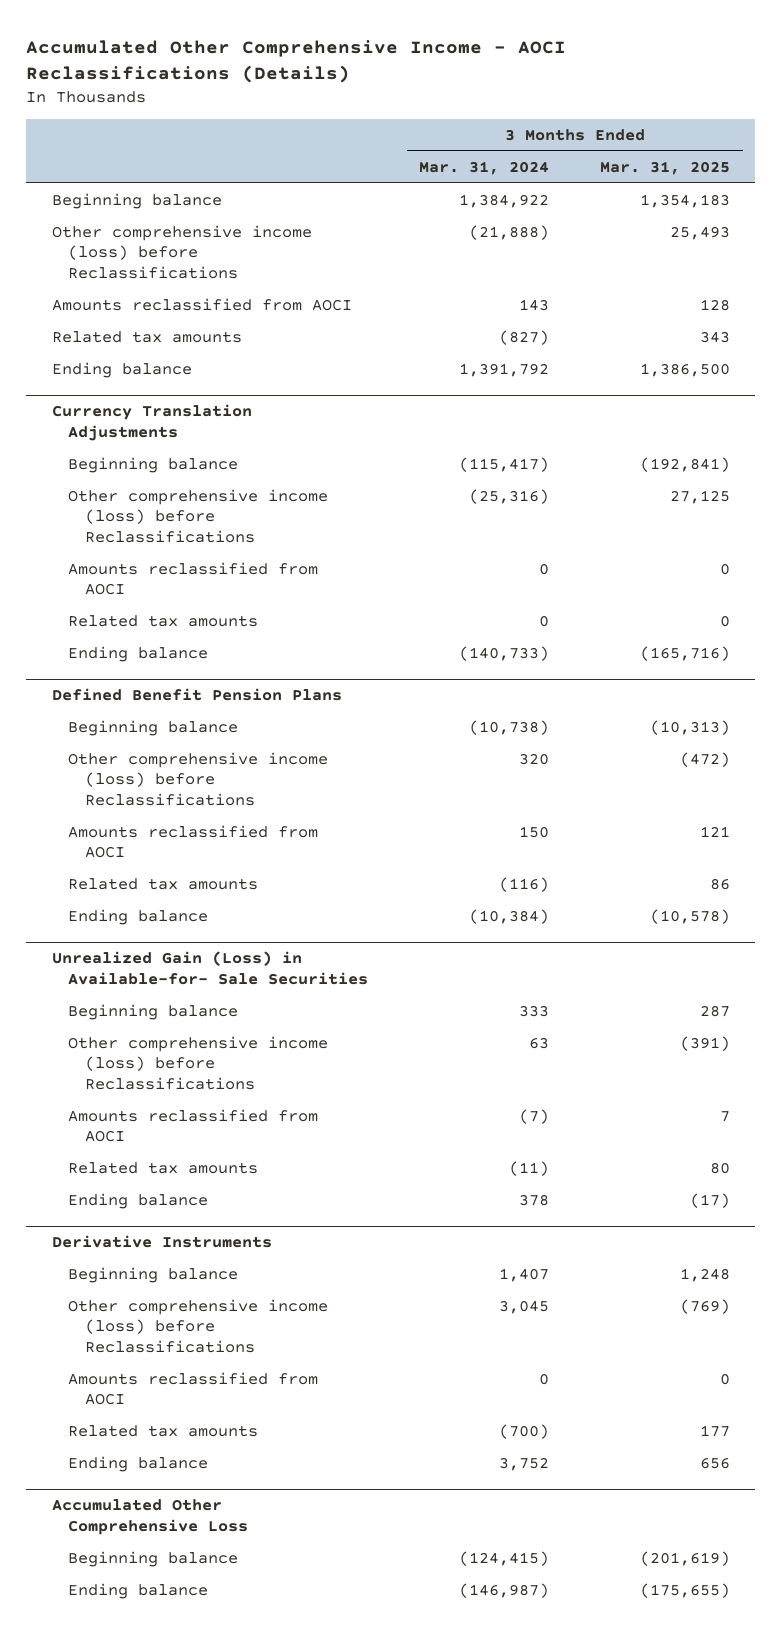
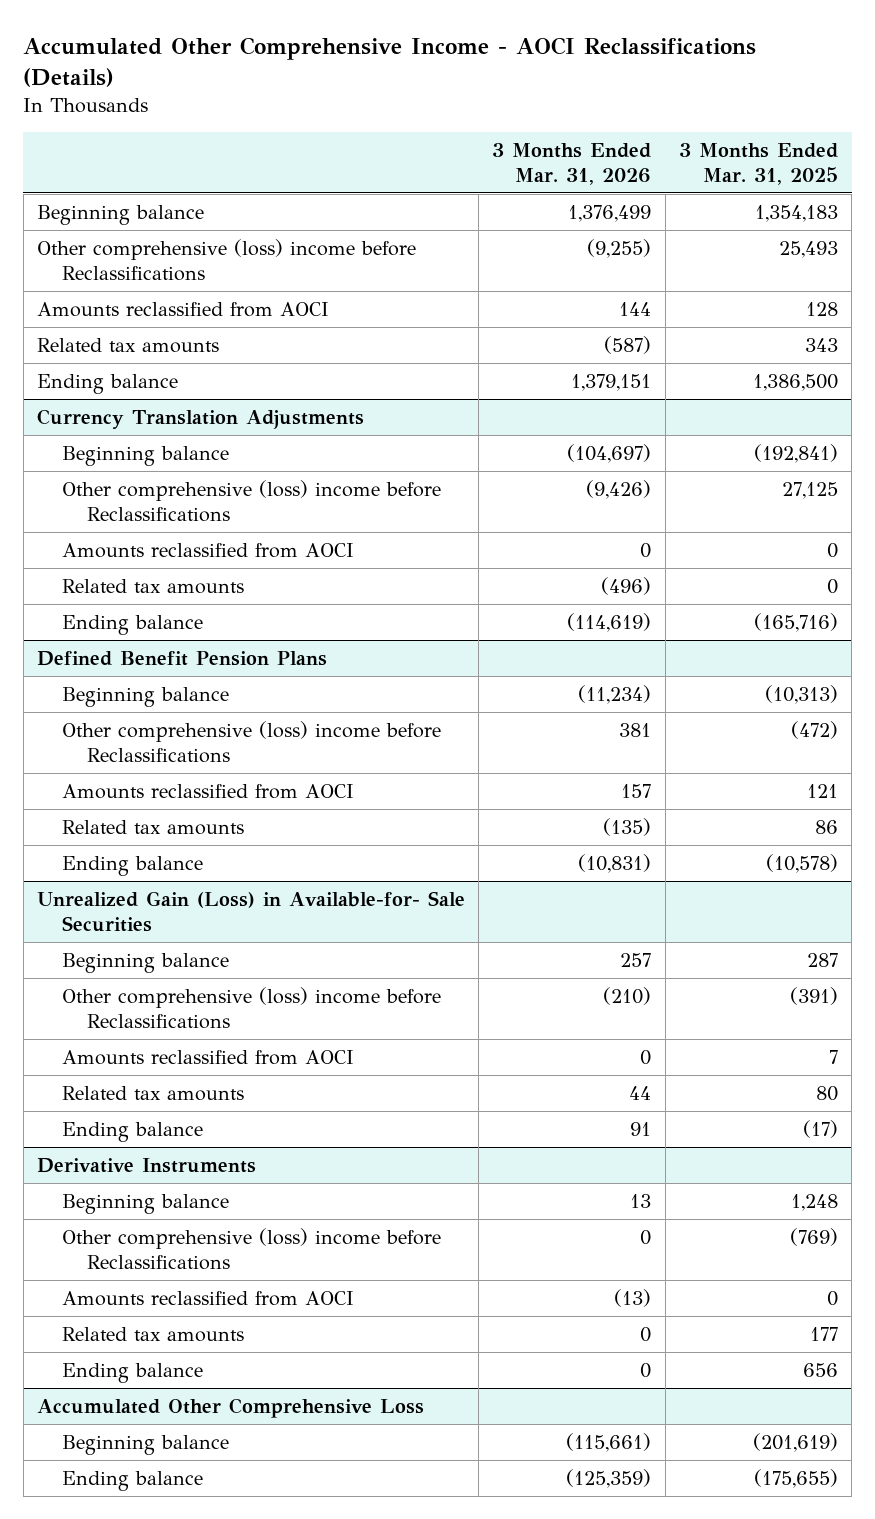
- | 3 Months Ended Mar. 31, 2024 | 3 Months Ended Mar. 31, 2025
+ | 3 Months Ended Mar. 31, 2026 | 3 Months Ended Mar. 31, 2025
- Other comprehensive income (loss) before Reclassifications | (21,888) | 25,493
+ Other comprehensive (loss) income before Reclassifications | (9,255) | 25,493
@ Currency Translation Adjustments
- Other comprehensive income (loss) before Reclassifications | (25,316) | 27,125
+ Other comprehensive (loss) income before Reclassifications | (9,426) | 27,125
@ Defined Benefit Pension Plans
- Other comprehensive income (loss) before Reclassifications | 320 | (472)
+ Other comprehensive (loss) income before Reclassifications | 381 | (472)
@ Unrealized Gain (Loss) in Available-for- Sale Securities
- Other comprehensive income (loss) before Reclassifications | 63 | (391)
+ Other comprehensive (loss) income before Reclassifications | (210) | (391)
@ Derivative Instruments
- Other comprehensive income (loss) before Reclassifications | 3,045 | (769)
+ Other comprehensive (loss) income before Reclassifications | 0 | (769)

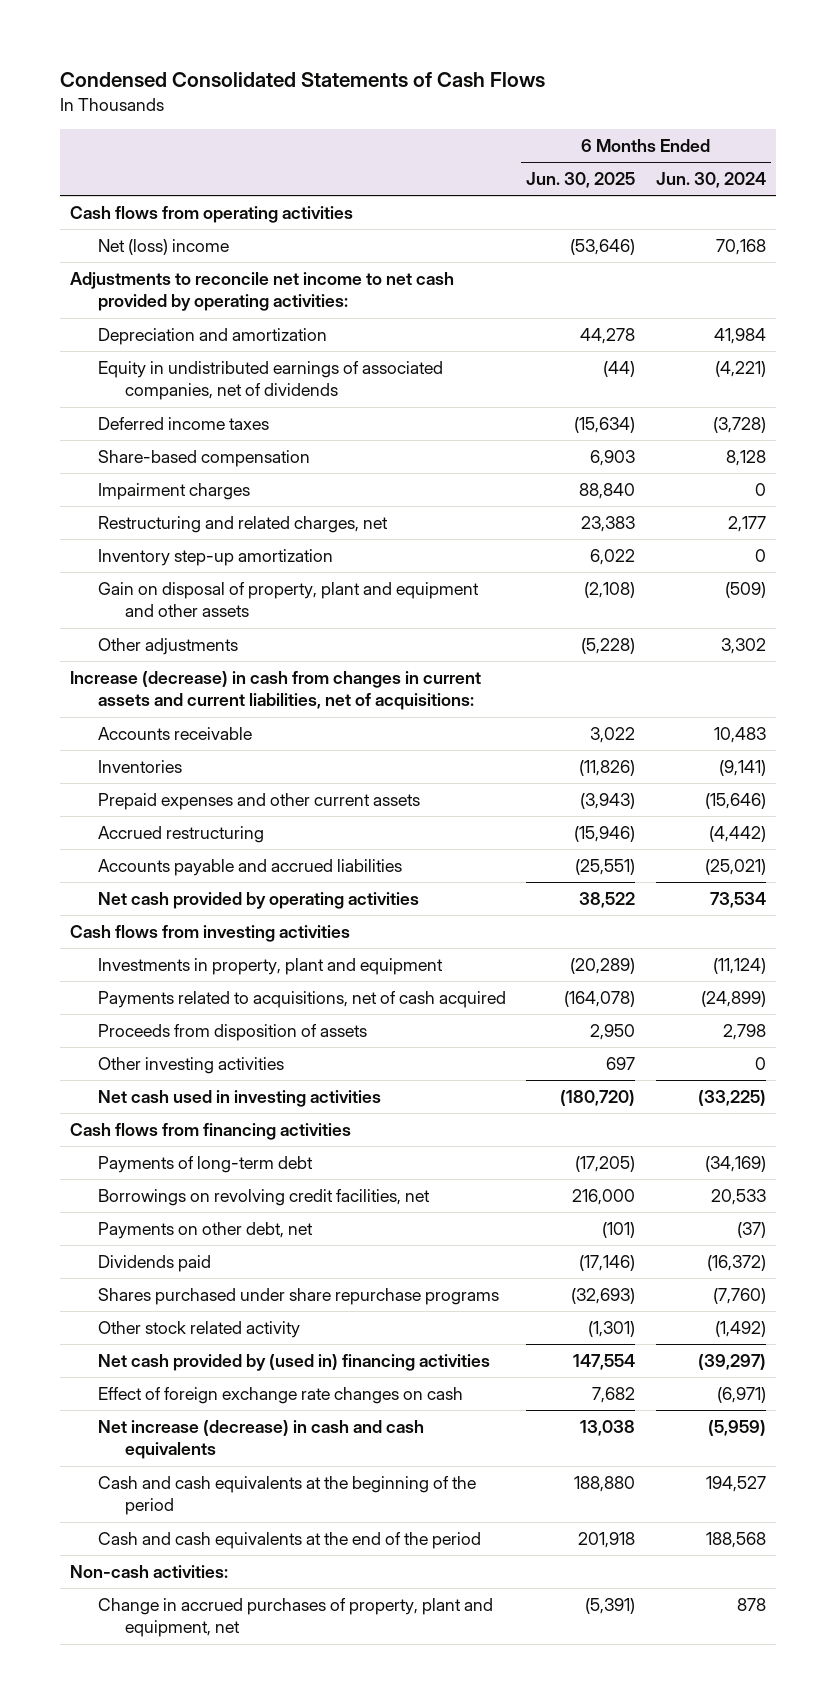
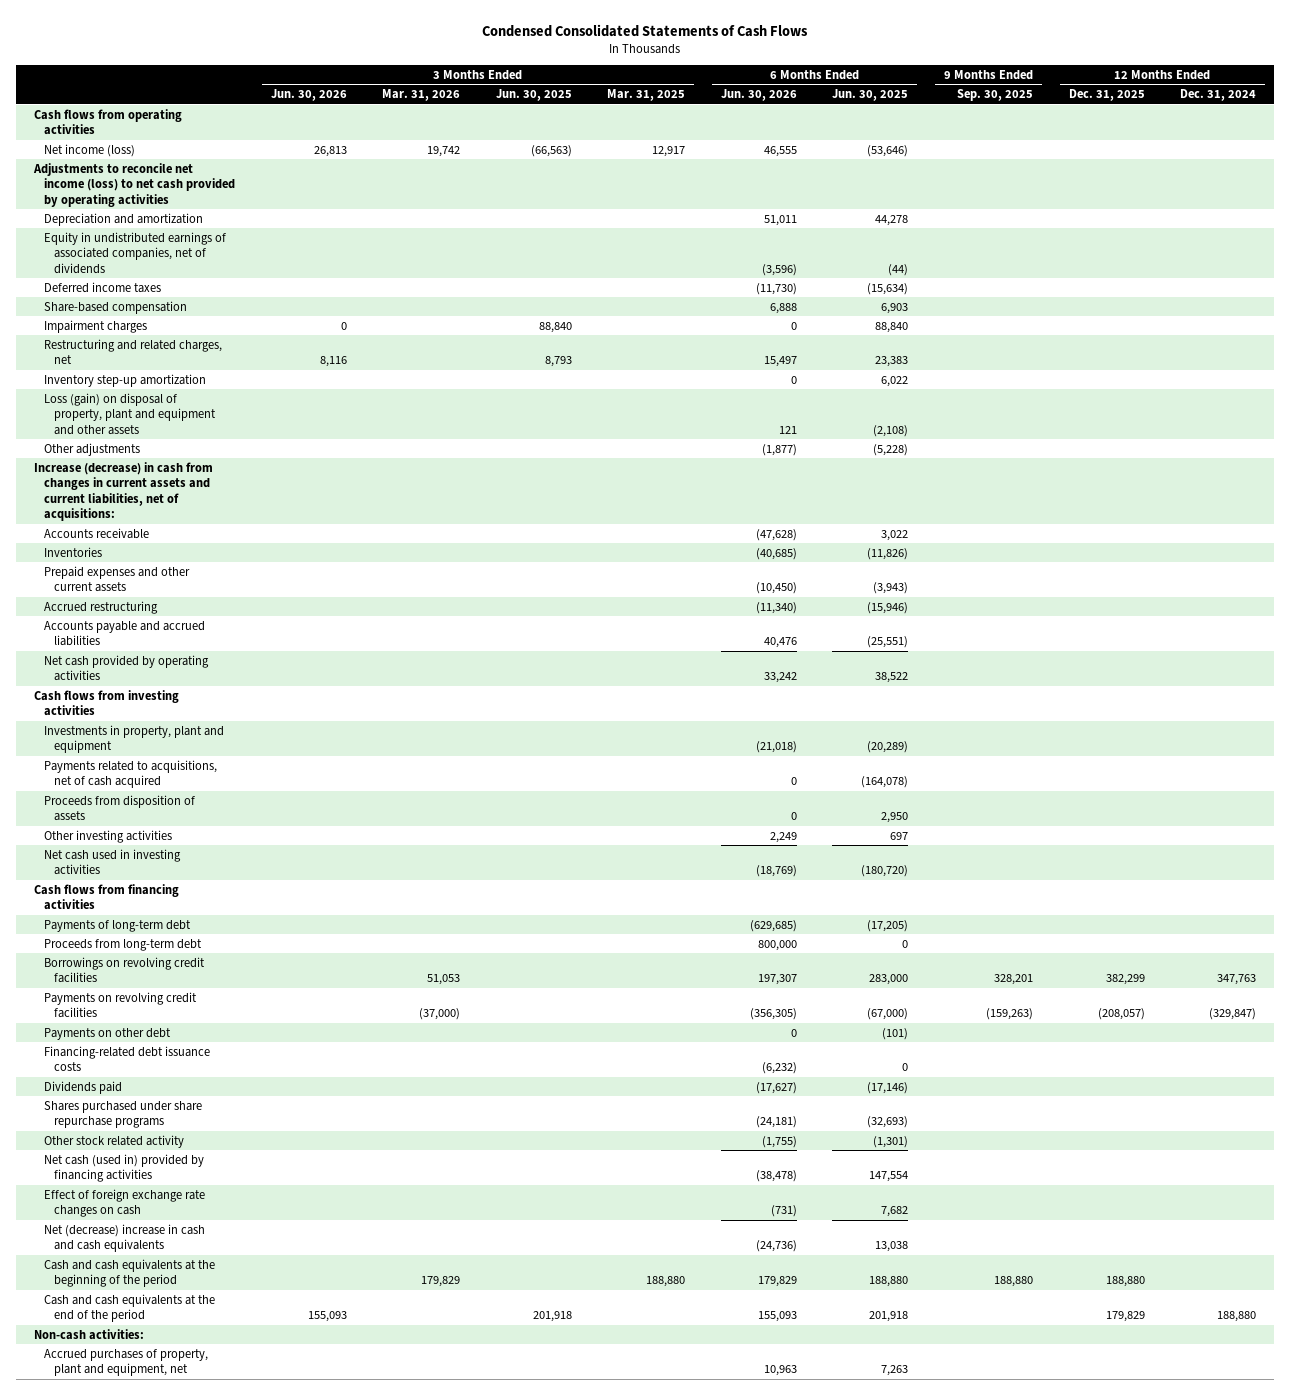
- | 6 Months Ended Jun. 30, 2025 | 6 Months Ended Jun. 30, 2024
+ | 3 Months Ended Jun. 30, 2026 | 3 Months Ended Mar. 31, 2026 | 3 Months Ended Jun. 30, 2025 | 3 Months Ended Mar. 31, 2025 | 6 Months Ended Jun. 30, 2026 | 6 Months Ended Jun. 30, 2025 | 9 Months Ended Sep. 30, 2025 | 12 Months Ended Dec. 31, 2025 | 12 Months Ended Dec. 31, 2024
- Net (loss) income | (53,646) | 70,168
- Adjustments to reconcile net income to net cash provided by operating activities:
+ Net income (loss) | 26,813 | 19,742 | (66,563) | 12,917 | 46,555 | (53,646) | | |
+ Adjustments to reconcile net income (loss) to net cash provided by operating activities
- Gain on disposal of property, plant and equipment and other assets | (2,108) | (509)
+ Loss (gain) on disposal of property, plant and equipment and other assets | | | | | 121 | (2,108) | | |
- Borrowings on revolving credit facilities, net | 216,000 | 20,533
- Payments on other debt, net | (101) | (37)
+ Proceeds from long-term debt | | | | | 800,000 | 0 | | |
+ Borrowings on revolving credit facilities | | 51,053 | | | 197,307 | 283,000 | 328,201 | 382,299 | 347,763
+ Payments on revolving credit facilities | | (37,000) | | | (356,305) | (67,000) | (159,263) | (208,057) | (329,847)
+ Payments on other debt | | | | | 0 | (101) | | |
+ Financing-related debt issuance costs | | | | | (6,232) | 0 | | |
- Net cash provided by (used in) financing activities | 147,554 | (39,297)
+ Net cash (used in) provided by financing activities | | | | | (38,478) | 147,554 | | |
- Net increase (decrease) in cash and cash equivalents | 13,038 | (5,959)
+ Net (decrease) increase in cash and cash equivalents | | | | | (24,736) | 13,038 | | |
- Change in accrued purchases of property, plant and equipment, net | (5,391) | 878
+ Accrued purchases of property, plant and equipment, net | | | | | 10,963 | 7,263 | | |

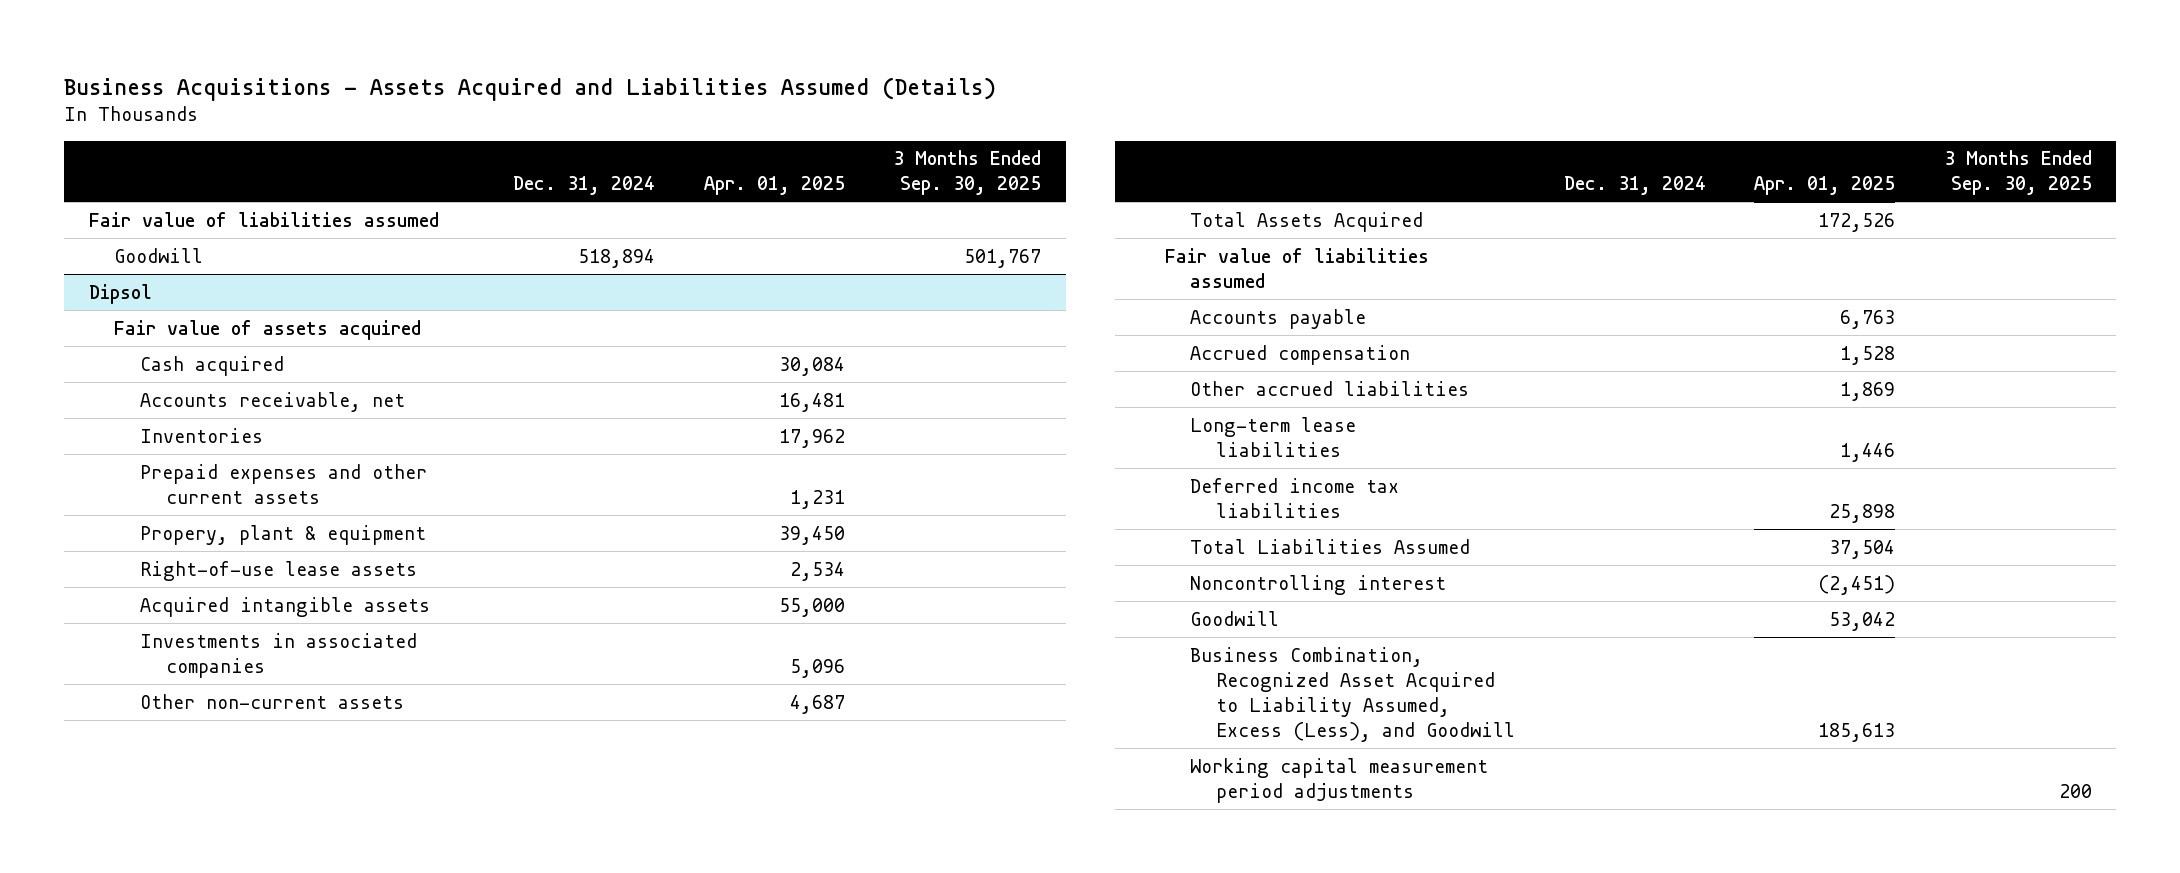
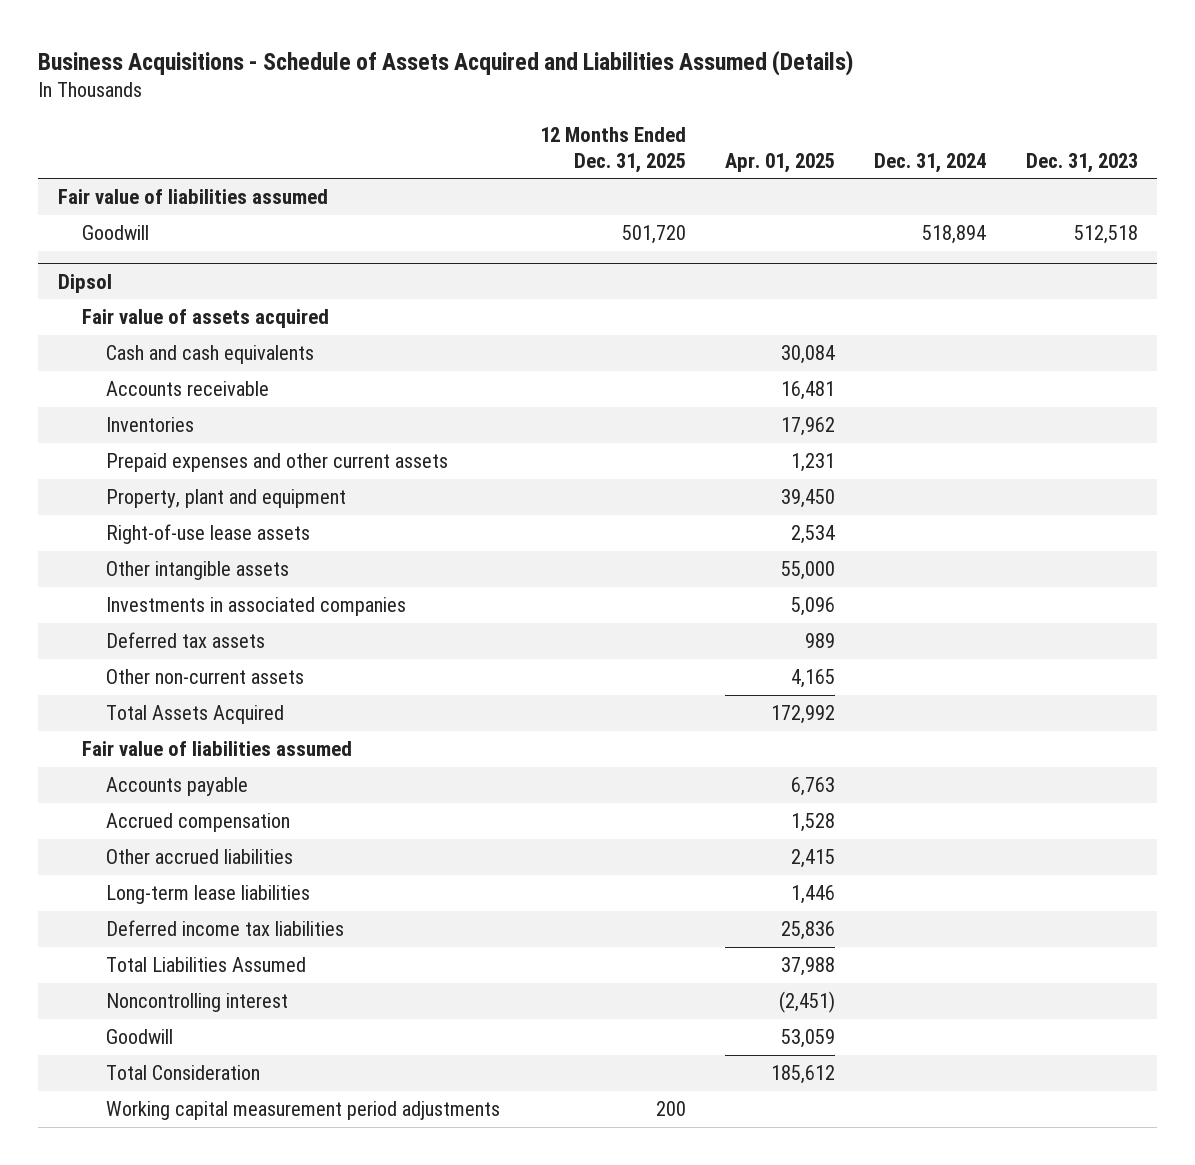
- Business Acquisitions - Assets Acquired and Liabilities Assumed (Details)
+ Business Acquisitions - Schedule of Assets Acquired and Liabilities Assumed (Details)
- | Dec. 31, 2024 | Apr. 01, 2025 | 3 Months Ended Sep. 30, 2025
+ | 12 Months Ended Dec. 31, 2025 | Apr. 01, 2025 | Dec. 31, 2024 | Dec. 31, 2023
@ Dipsol
- Cash acquired | | 30,084 |
- Accounts receivable, net | | 16,481 |
+ Cash and cash equivalents | | 30,084 | |
+ Accounts receivable | | 16,481 | |
- Propery, plant & equipment | | 39,450 |
+ Property, plant and equipment | | 39,450 | |
- Acquired intangible assets | | 55,000 |
+ Other intangible assets | | 55,000 | |
- Other non-current assets | | 4,687 |
- Total Assets Acquired | | 172,526 |
+ Deferred tax assets | | 989 | |
+ Other non-current assets | | 4,165 | |
+ Total Assets Acquired | | 172,992 | |
- Other accrued liabilities | | 1,869 |
+ Other accrued liabilities | | 2,415 | |
- Deferred income tax liabilities | | 25,898 |
- Total Liabilities Assumed | | 37,504 |
+ Deferred income tax liabilities | | 25,836 | |
+ Total Liabilities Assumed | | 37,988 | |
- Goodwill | | 53,042 |
- Business Combination, Recognized Asset Acquired to Liability Assumed, Excess (Less), and Goodwill | | 185,613 |
+ Goodwill | | 53,059 | |
+ Total Consideration | | 185,612 | |

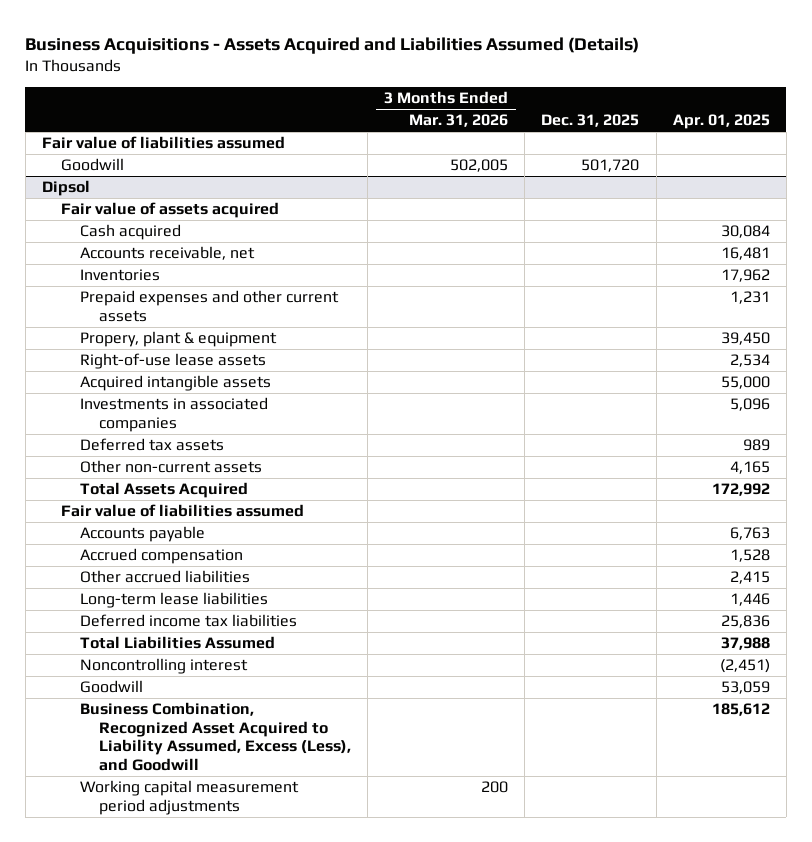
- Business Acquisitions - Schedule of Assets Acquired and Liabilities Assumed (Details)
+ Business Acquisitions - Assets Acquired and Liabilities Assumed (Details)
- | 12 Months Ended Dec. 31, 2025 | Apr. 01, 2025 | Dec. 31, 2024 | Dec. 31, 2023
+ | 3 Months Ended Mar. 31, 2026 | Dec. 31, 2025 | Apr. 01, 2025
@ Dipsol
- Cash and cash equivalents | | 30,084 | |
- Accounts receivable | | 16,481 | |
+ Cash acquired | | | 30,084
+ Accounts receivable, net | | | 16,481
- Property, plant and equipment | | 39,450 | |
+ Propery, plant & equipment | | | 39,450
- Other intangible assets | | 55,000 | |
+ Acquired intangible assets | | | 55,000
- Total Consideration | | 185,612 | |
+ Business Combination, Recognized Asset Acquired to Liability Assumed, Excess (Less), and Goodwill | | | 185,612

